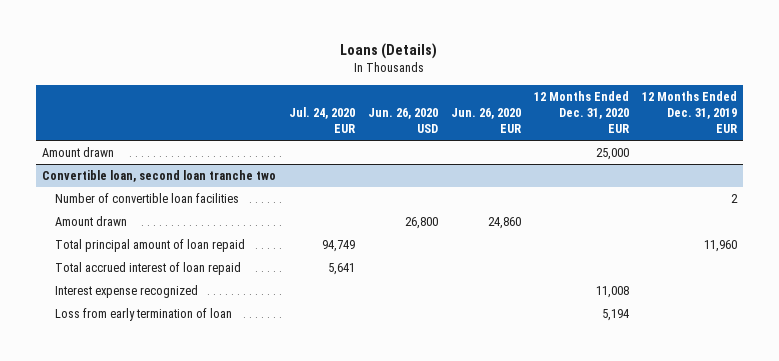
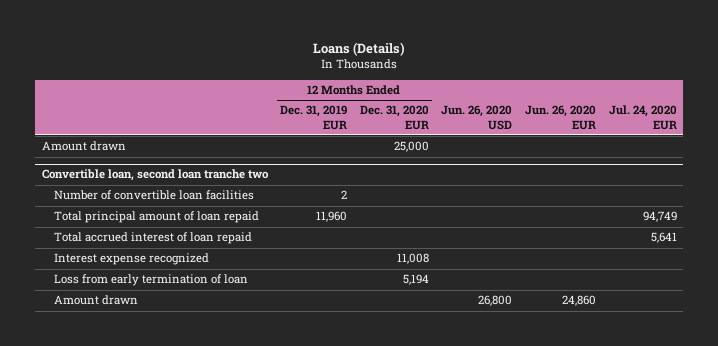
- | Jul. 24, 2020 EUR | Jun. 26, 2020 USD | Jun. 26, 2020 EUR | 12 Months Ended Dec. 31, 2020 EUR | 12 Months Ended Dec. 31, 2019 EUR
+ | 12 Months Ended Dec. 31, 2019 EUR | 12 Months Ended Dec. 31, 2020 EUR | Jun. 26, 2020 USD | Jun. 26, 2020 EUR | Jul. 24, 2020 EUR
@ Convertible loan, second loan tranche two
moved down: Amount drawn | | | 26,800 | 24,860 |

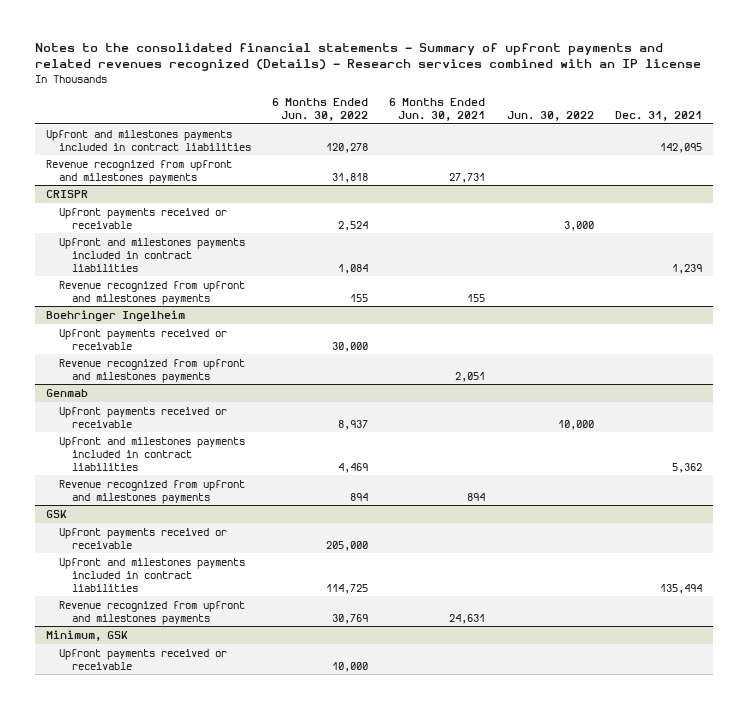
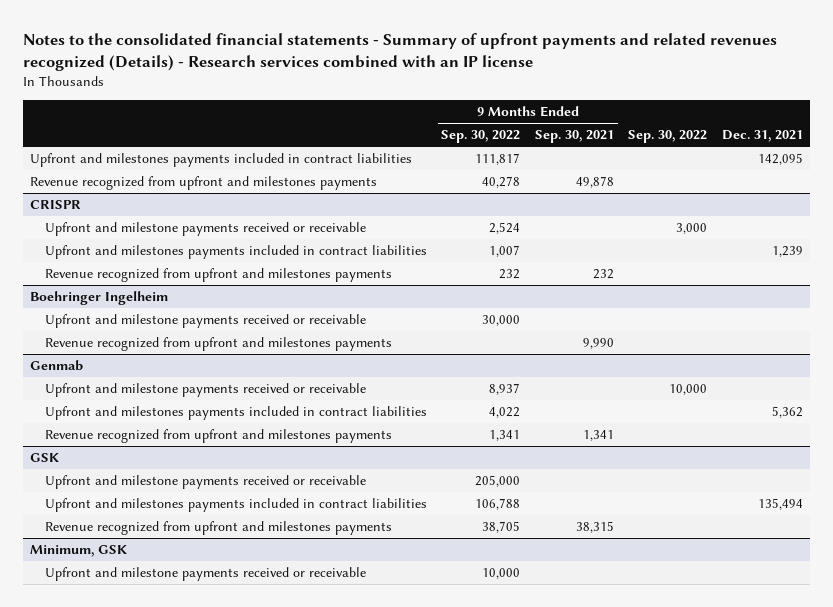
- | 6 Months Ended Jun. 30, 2022 | 6 Months Ended Jun. 30, 2021 | Jun. 30, 2022 | Dec. 31, 2021
+ | 9 Months Ended Sep. 30, 2022 | 9 Months Ended Sep. 30, 2021 | Sep. 30, 2022 | Dec. 31, 2021
@ CRISPR
- Upfront payments received or receivable | 2,524 | | 3,000 |
+ Upfront and milestone payments received or receivable | 2,524 | | 3,000 |
@ Boehringer Ingelheim
- Upfront payments received or receivable | 30,000 | | |
+ Upfront and milestone payments received or receivable | 30,000 | | |
@ Genmab
- Upfront payments received or receivable | 8,937 | | 10,000 |
+ Upfront and milestone payments received or receivable | 8,937 | | 10,000 |
@ GSK
- Upfront payments received or receivable | 205,000 | | |
+ Upfront and milestone payments received or receivable | 205,000 | | |
@ Minimum, GSK
- Upfront payments received or receivable | 10,000 | | |
+ Upfront and milestone payments received or receivable | 10,000 | | |

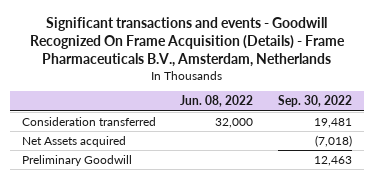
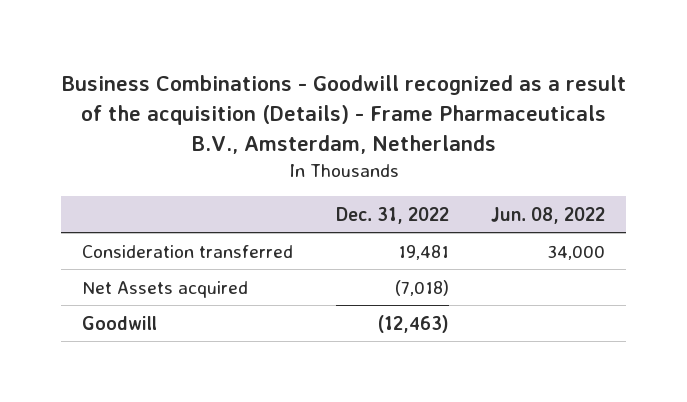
- Significant transactions and events - Goodwill Recognized On Frame Acquisition (Details) - Frame Pharmaceuticals B.V., Amsterdam, Netherlands
+ Business Combinations - Goodwill recognized as a result of the acquisition (Details) - Frame Pharmaceuticals B.V., Amsterdam, Netherlands
- | Jun. 08, 2022 | Sep. 30, 2022
+ | Dec. 31, 2022 | Jun. 08, 2022
- Consideration transferred | 32,000 | 19,481
+ Consideration transferred | 19,481 | 34,000
- Preliminary Goodwill | | 12,463
+ Goodwill | (12,463) |

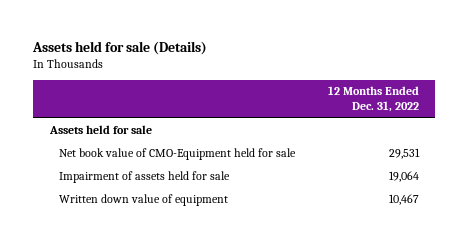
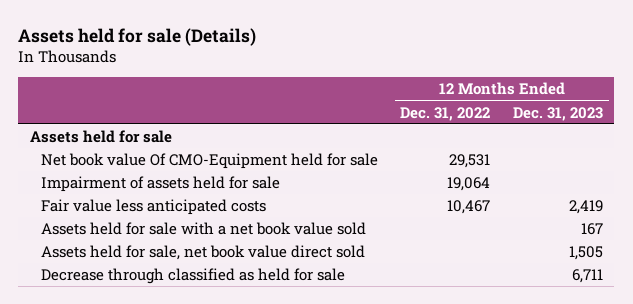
- | 12 Months Ended Dec. 31, 2022
+ | 12 Months Ended Dec. 31, 2022 | 12 Months Ended Dec. 31, 2023
- Net book value of CMO-Equipment held for sale | 29,531
+ Net book value Of CMO-Equipment held for sale | 29,531 |
- Written down value of equipment | 10,467
+ Fair value less anticipated costs | 10,467 | 2,419
+ Assets held for sale with a net book value sold | | 167
+ Assets held for sale, net book value direct sold | | 1,505
+ Decrease through classified as held for sale | | 6,711

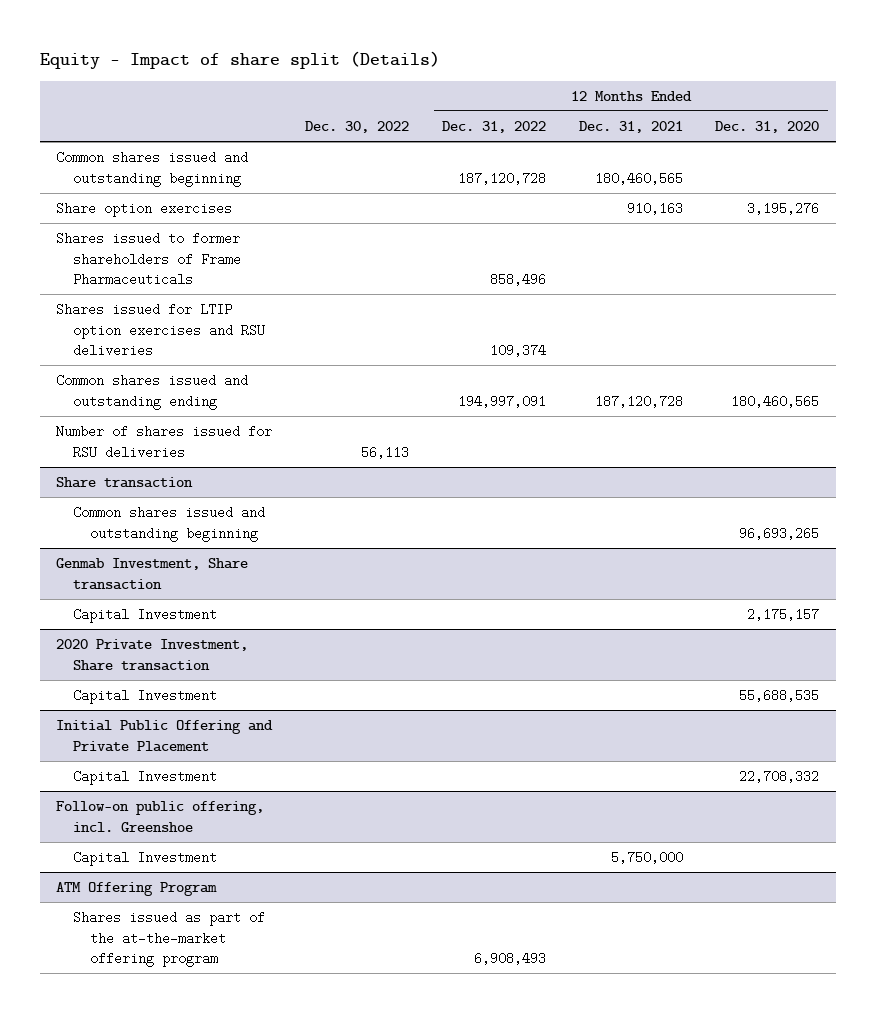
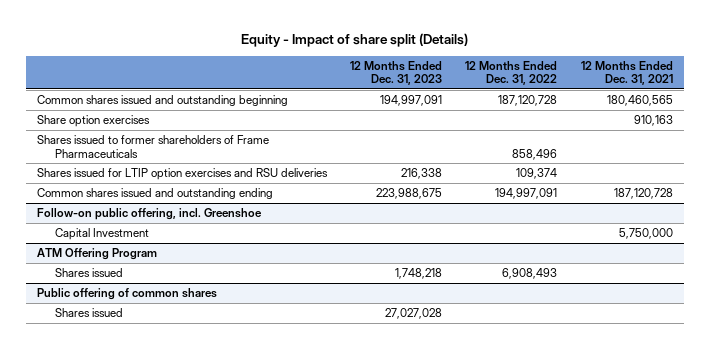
- | Dec. 30, 2022 | 12 Months Ended Dec. 31, 2022 | 12 Months Ended Dec. 31, 2021 | 12 Months Ended Dec. 31, 2020
+ | 12 Months Ended Dec. 31, 2023 | 12 Months Ended Dec. 31, 2022 | 12 Months Ended Dec. 31, 2021
- Number of shares issued for RSU deliveries | 56,113 | | |
- Share transaction
- Common shares issued and outstanding beginning | | | | 96,693,265
- Genmab Investment, Share transaction
- Capital Investment | | | | 2,175,157
- 2020 Private Investment, Share transaction
- Capital Investment | | | | 55,688,535
- Initial Public Offering and Private Placement
- Capital Investment | | | | 22,708,332
@ ATM Offering Program
- Shares issued as part of the at-the-market offering program | | 6,908,493 | |
+ Shares issued | 1,748,218 | 6,908,493 |
+ Public offering of common shares
+ Shares issued | 27,027,028 | |

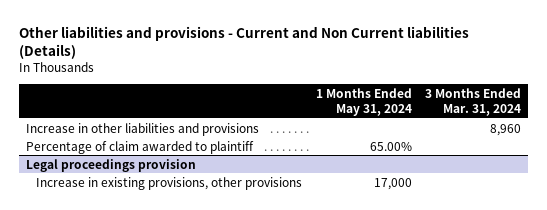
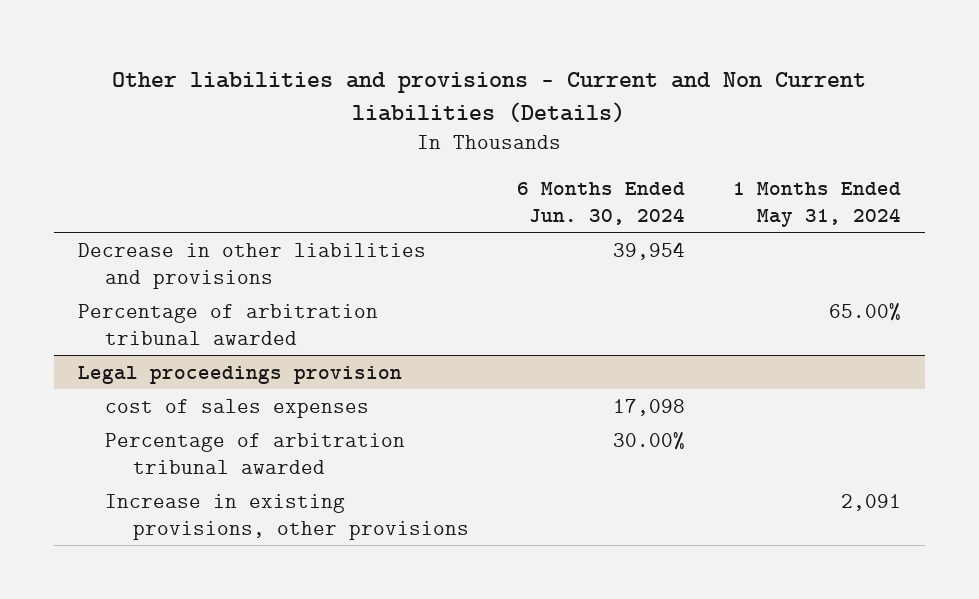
- | 1 Months Ended May 31, 2024 | 3 Months Ended Mar. 31, 2024
+ | 6 Months Ended Jun. 30, 2024 | 1 Months Ended May 31, 2024
- Increase in other liabilities and provisions | | 8,960
- Percentage of claim awarded to plaintiff | 65.00% |
+ Decrease in other liabilities and provisions | 39,954 |
+ Percentage of arbitration tribunal awarded | | 65.00%
@ Legal proceedings provision
- Increase in existing provisions, other provisions | 17,000 |
+ cost of sales expenses | 17,098 |
+ Percentage of arbitration tribunal awarded | 30.00% |
+ Increase in existing provisions, other provisions | | 2,091

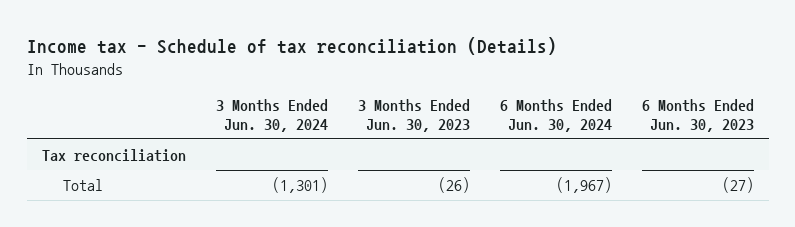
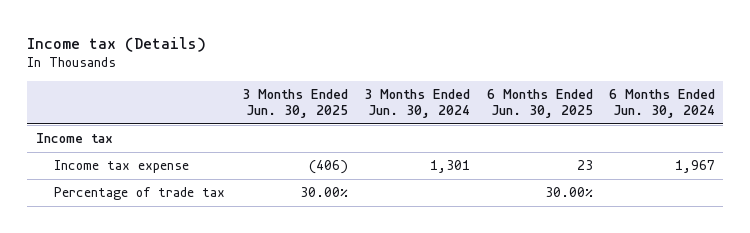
- Income tax - Schedule of tax reconciliation (Details)
+ Income tax (Details)
- | 3 Months Ended Jun. 30, 2024 | 3 Months Ended Jun. 30, 2023 | 6 Months Ended Jun. 30, 2024 | 6 Months Ended Jun. 30, 2023
+ | 3 Months Ended Jun. 30, 2025 | 3 Months Ended Jun. 30, 2024 | 6 Months Ended Jun. 30, 2025 | 6 Months Ended Jun. 30, 2024
- Tax reconciliation
- Total | (1,301) | (26) | (1,967) | (27)
+ Income tax
+ Income tax expense | (406) | 1,301 | 23 | 1,967
+ Percentage of trade tax | 30.00% | | 30.00% |

